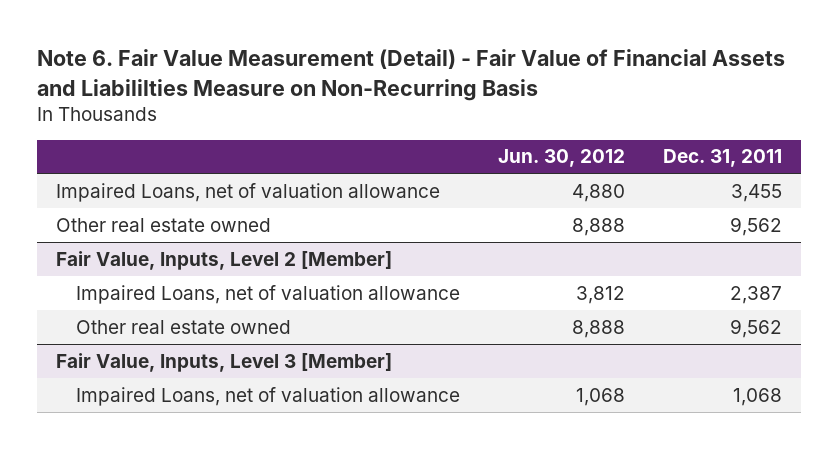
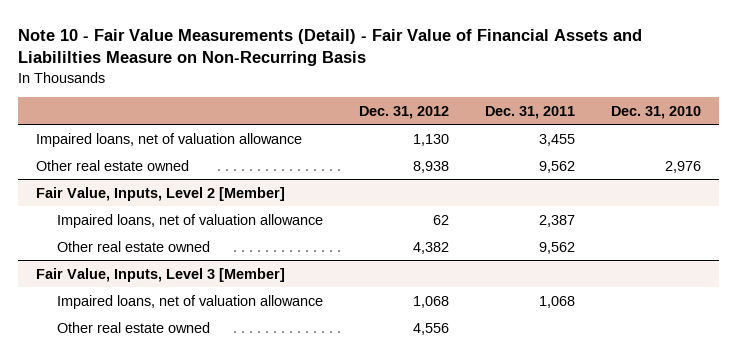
- Note 6. Fair Value Measurement (Detail) - Fair Value of Financial Assets and Liabililties Measure on Non-Recurring Basis
+ Note 10 - Fair Value Measurements (Detail) - Fair Value of Financial Assets and Liabililties Measure on Non-Recurring Basis
- | Jun. 30, 2012 | Dec. 31, 2011
+ | Dec. 31, 2012 | Dec. 31, 2011 | Dec. 31, 2010
- Impaired Loans, net of valuation allowance | 4,880 | 3,455
+ Impaired loans, net of valuation allowance | 1,130 | 3,455 |
@ Fair Value, Inputs, Level 2 [Member]
- Impaired Loans, net of valuation allowance | 3,812 | 2,387
+ Impaired loans, net of valuation allowance | 62 | 2,387 |
@ Fair Value, Inputs, Level 3 [Member]
- Impaired Loans, net of valuation allowance | 1,068 | 1,068
+ Impaired loans, net of valuation allowance | 1,068 | 1,068 |
+ Other real estate owned | 4,556 | |

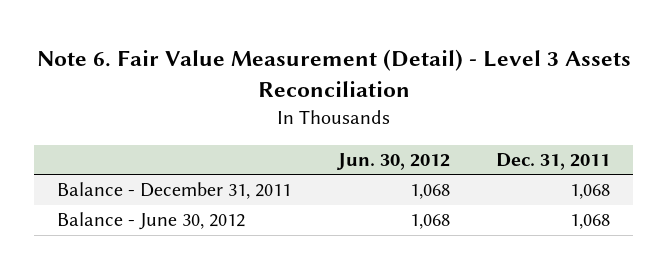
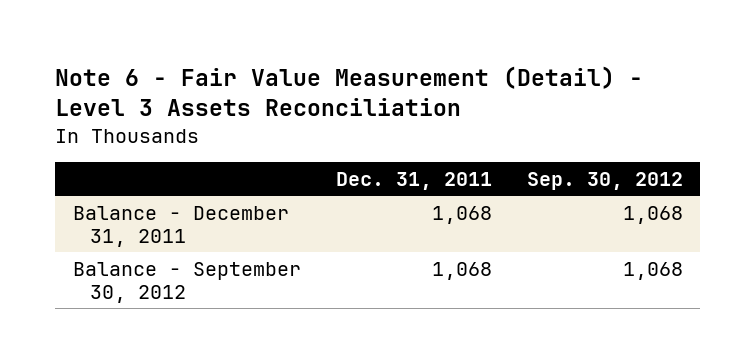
- Note 6. Fair Value Measurement (Detail) - Level 3 Assets Reconciliation
+ Note 6 - Fair Value Measurement (Detail) - Level 3 Assets Reconciliation
- | Jun. 30, 2012 | Dec. 31, 2011
+ | Dec. 31, 2011 | Sep. 30, 2012
- Balance - June 30, 2012 | 1,068 | 1,068
+ Balance - September 30, 2012 | 1,068 | 1,068

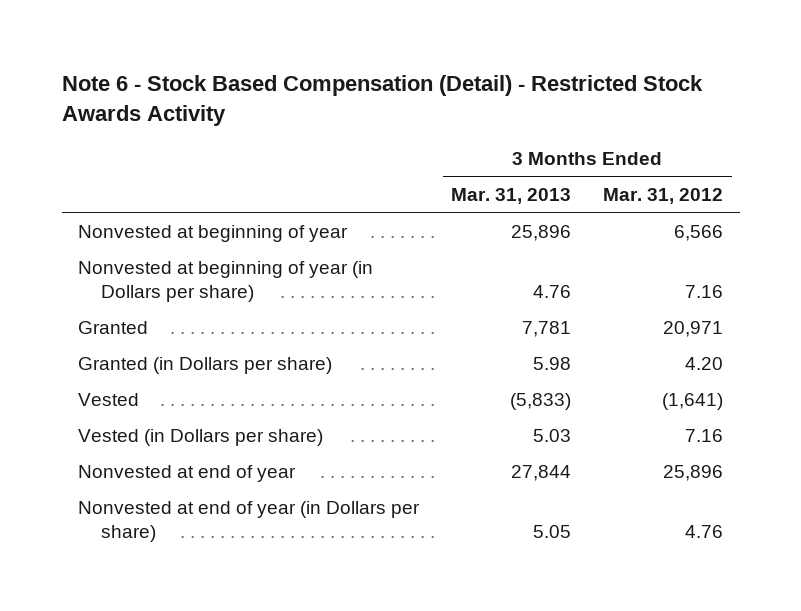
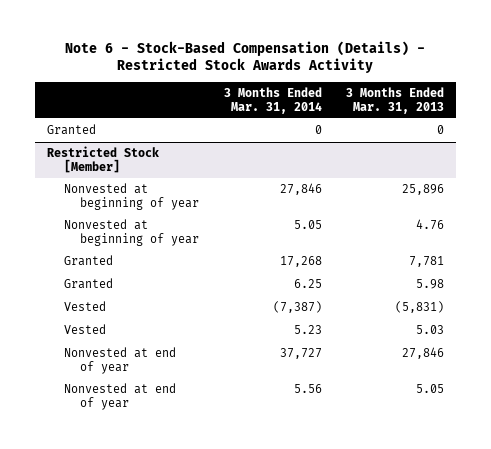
- Note 6 - Stock Based Compensation (Detail) - Restricted Stock Awards Activity
+ Note 6 - Stock-Based Compensation (Details) - Restricted Stock Awards Activity
- | 3 Months Ended Mar. 31, 2013 | 3 Months Ended Mar. 31, 2012
+ | 3 Months Ended Mar. 31, 2014 | 3 Months Ended Mar. 31, 2013
+ Granted | 0 | 0
+ Restricted Stock [Member]
- Nonvested at beginning of year (in Dollars per share) | 4.76 | 7.16
+ Nonvested at beginning of year | 5.05 | 4.76
- Granted (in Dollars per share) | 5.98 | 4.20
- Vested | (5,833) | (1,641)
- Vested (in Dollars per share) | 5.03 | 7.16
- Nonvested at end of year | 27,844 | 25,896
- Nonvested at end of year (in Dollars per share) | 5.05 | 4.76
+ Granted | 6.25 | 5.98
+ Vested | (7,387) | (5,831)
+ Vested | 5.23 | 5.03
+ Nonvested at end of year | 37,727 | 27,846
+ Nonvested at end of year | 5.56 | 5.05

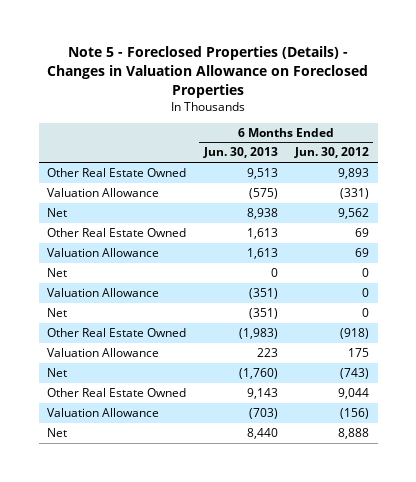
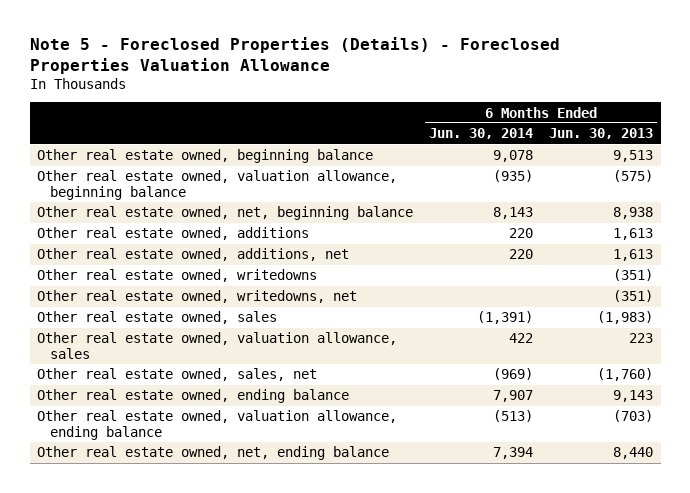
- Note 5 - Foreclosed Properties (Details) - Changes in Valuation Allowance on Foreclosed Properties
+ Note 5 - Foreclosed Properties (Details) - Foreclosed Properties Valuation Allowance
- | 6 Months Ended Jun. 30, 2013 | 6 Months Ended Jun. 30, 2012
+ | 6 Months Ended Jun. 30, 2014 | 6 Months Ended Jun. 30, 2013
- Other Real Estate Owned | 9,513 | 9,893
- Valuation Allowance | (575) | (331)
- Net | 8,938 | 9,562
- Other Real Estate Owned | 1,613 | 69
- Valuation Allowance | 1,613 | 69
- Net | 0 | 0
- Valuation Allowance | (351) | 0
- Net | (351) | 0
- Other Real Estate Owned | (1,983) | (918)
- Valuation Allowance | 223 | 175
- Net | (1,760) | (743)
- Other Real Estate Owned | 9,143 | 9,044
- Valuation Allowance | (703) | (156)
- Net | 8,440 | 8,888
+ Other real estate owned, beginning balance | 9,078 | 9,513
+ Other real estate owned, valuation allowance, beginning balance | (935) | (575)
+ Other real estate owned, net, beginning balance | 8,143 | 8,938
+ Other real estate owned, additions | 220 | 1,613
+ Other real estate owned, additions, net | 220 | 1,613
+ Other real estate owned, writedowns | | (351)
+ Other real estate owned, writedowns, net | | (351)
+ Other real estate owned, sales | (1,391) | (1,983)
+ Other real estate owned, valuation allowance, sales | 422 | 223
+ Other real estate owned, sales, net | (969) | (1,760)
+ Other real estate owned, ending balance | 7,907 | 9,143
+ Other real estate owned, valuation allowance, ending balance | (513) | (703)
+ Other real estate owned, net, ending balance | 7,394 | 8,440

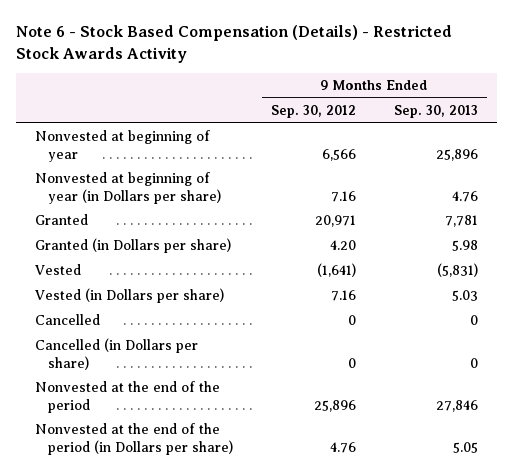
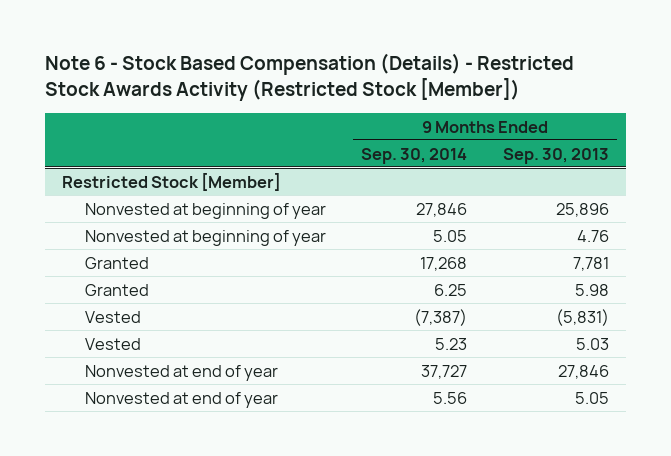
- Note 6 - Stock Based Compensation (Details) - Restricted Stock Awards Activity
+ Note 6 - Stock Based Compensation (Details) - Restricted Stock Awards Activity (Restricted Stock [Member])
- | 9 Months Ended Sep. 30, 2012 | 9 Months Ended Sep. 30, 2013
+ | 9 Months Ended Sep. 30, 2014 | 9 Months Ended Sep. 30, 2013
+ Restricted Stock [Member]
- Nonvested at beginning of year (in Dollars per share) | 7.16 | 4.76
+ Nonvested at beginning of year | 5.05 | 4.76
- Granted (in Dollars per share) | 4.20 | 5.98
+ Granted | 6.25 | 5.98
- Vested (in Dollars per share) | 7.16 | 5.03
- Cancelled | 0 | 0
- Cancelled (in Dollars per share) | 0 | 0
- Nonvested at the end of the period | 25,896 | 27,846
- Nonvested at the end of the period (in Dollars per share) | 4.76 | 5.05
+ Vested | 5.23 | 5.03
+ Nonvested at end of year | 37,727 | 27,846
+ Nonvested at end of year | 5.56 | 5.05

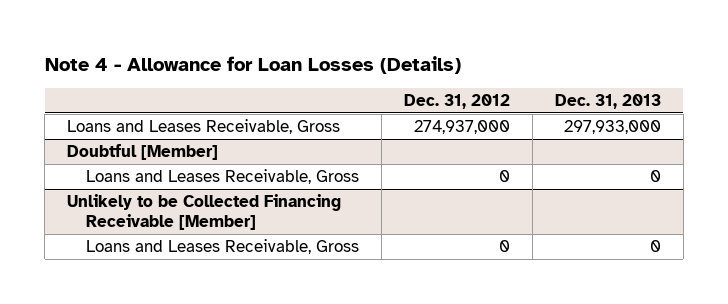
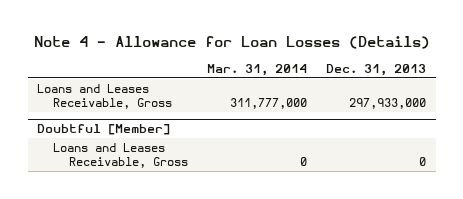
- | Dec. 31, 2012 | Dec. 31, 2013
+ | Mar. 31, 2014 | Dec. 31, 2013
- Unlikely to be Collected Financing Receivable [Member]
- Loans and Leases Receivable, Gross | 0 | 0

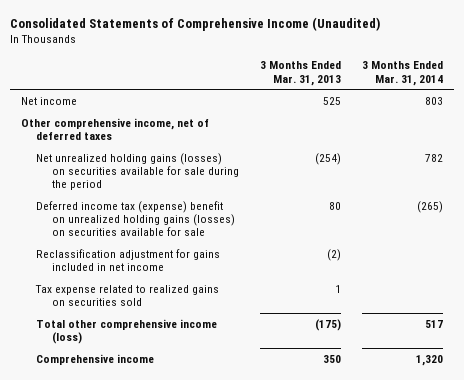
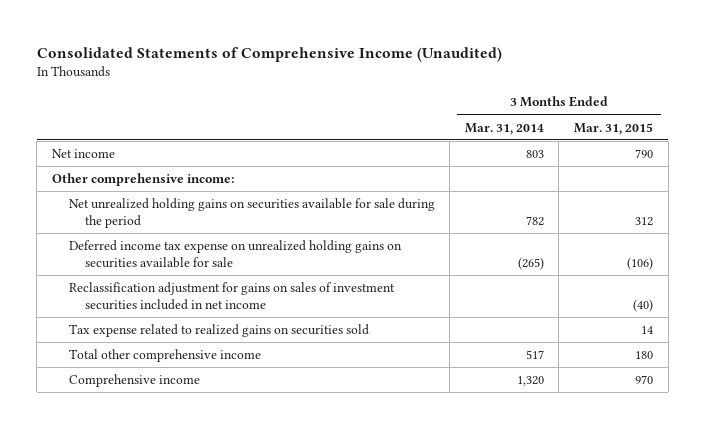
- | 3 Months Ended Mar. 31, 2013 | 3 Months Ended Mar. 31, 2014
+ | 3 Months Ended Mar. 31, 2014 | 3 Months Ended Mar. 31, 2015
- Other comprehensive income, net of deferred taxes
- Net unrealized holding gains (losses) on securities available for sale during the period | (254) | 782
- Deferred income tax (expense) benefit on unrealized holding gains (losses) on securities available for sale | 80 | (265)
- Reclassification adjustment for gains included in net income | (2) |
+ Other comprehensive income:
+ Net unrealized holding gains on securities available for sale during the period | 782 | 312
+ Deferred income tax expense on unrealized holding gains on securities available for sale | (265) | (106)
+ Reclassification adjustment for gains on sales of investment securities included in net income | | (40)
- Total other comprehensive income (loss) | (175) | 517
+ Total other comprehensive income | 517 | 180

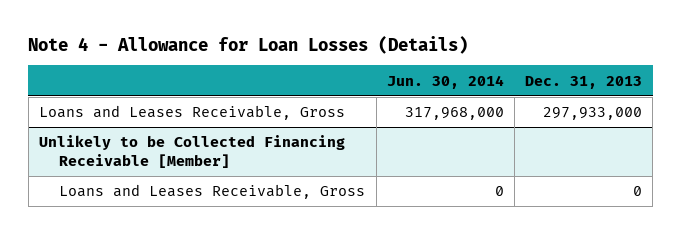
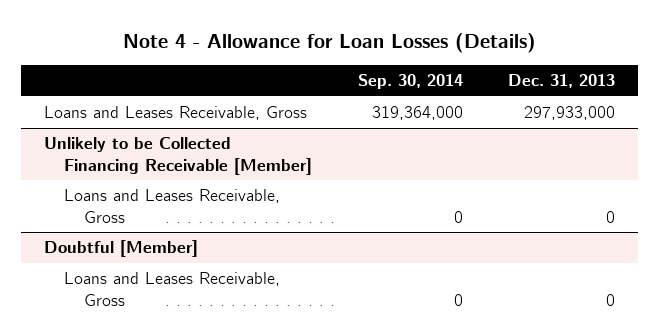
- | Jun. 30, 2014 | Dec. 31, 2013
+ | Sep. 30, 2014 | Dec. 31, 2013
+ Doubtful [Member]
+ Loans and Leases Receivable, Gross | 0 | 0

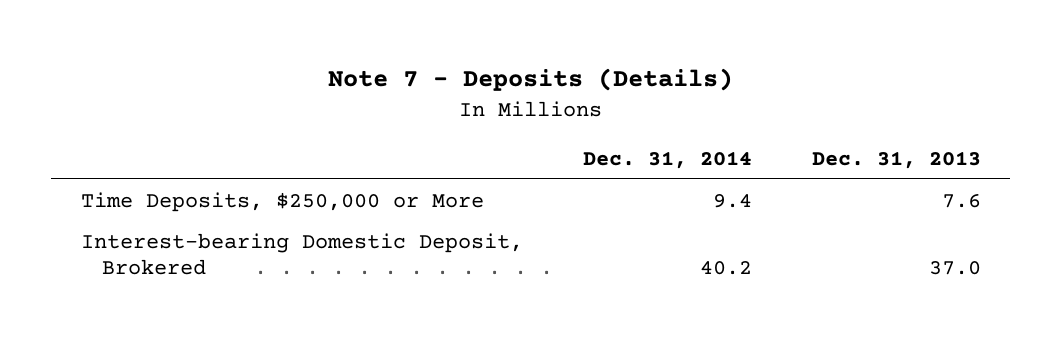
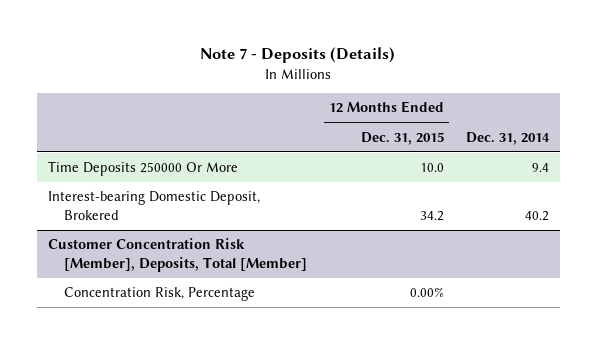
- | Dec. 31, 2014 | Dec. 31, 2013
+ | 12 Months Ended Dec. 31, 2015 | Dec. 31, 2014
- Time Deposits, $250,000 or More | 9.4 | 7.6
+ Time Deposits 250000 Or More | 10.0 | 9.4
+ Customer Concentration Risk [Member], Deposits, Total [Member]
+ Concentration Risk, Percentage | 0.00% |

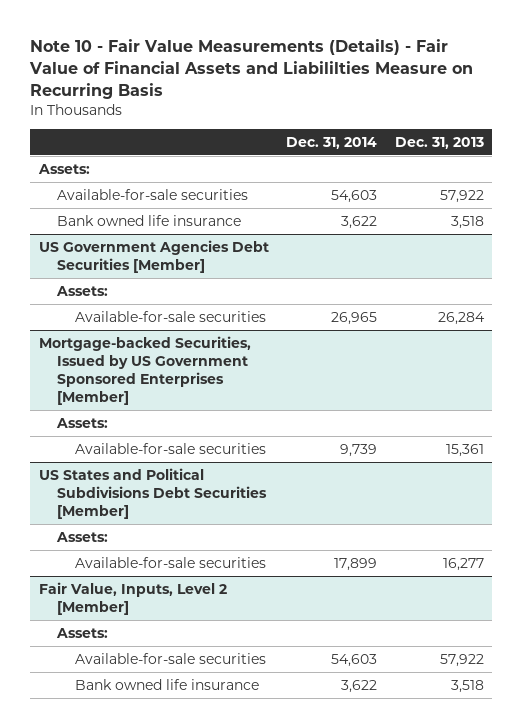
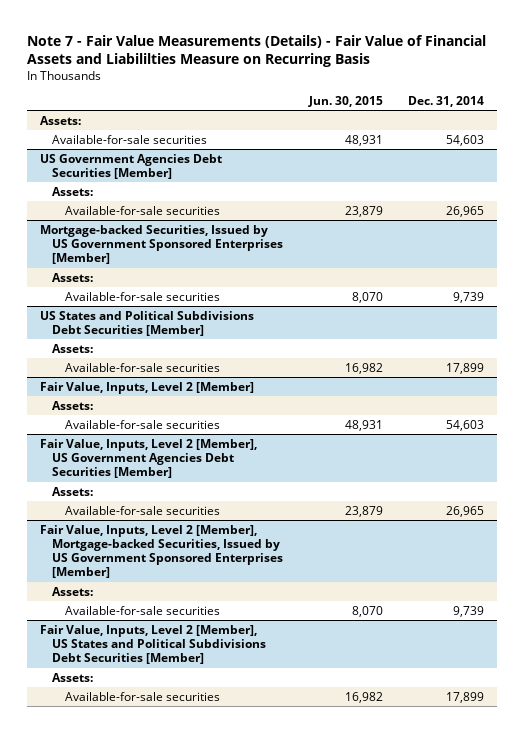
- Note 10 - Fair Value Measurements (Details) - Fair Value of Financial Assets and Liabililties Measure on Recurring Basis
+ Note 7 - Fair Value Measurements (Details) - Fair Value of Financial Assets and Liabililties Measure on Recurring Basis
- | Dec. 31, 2014 | Dec. 31, 2013
+ | Jun. 30, 2015 | Dec. 31, 2014
- Bank owned life insurance | 3,622 | 3,518
@ Fair Value, Inputs, Level 2 [Member]
- Bank owned life insurance | 3,622 | 3,518
+ Fair Value, Inputs, Level 2 [Member], US Government Agencies Debt Securities [Member]
+ Assets:
+ Available-for-sale securities | 23,879 | 26,965
+ Fair Value, Inputs, Level 2 [Member], Mortgage-backed Securities, Issued by US Government Sponsored Enterprises [Member]
+ Assets:
+ Available-for-sale securities | 8,070 | 9,739
+ Fair Value, Inputs, Level 2 [Member], US States and Political Subdivisions Debt Securities [Member]
+ Assets:
+ Available-for-sale securities | 16,982 | 17,899

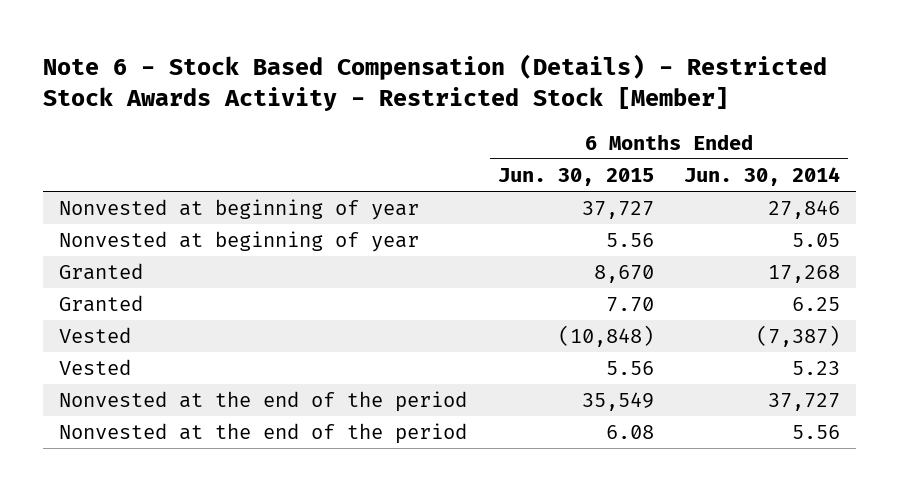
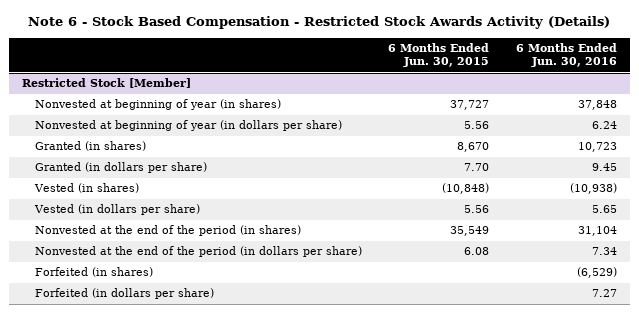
- Note 6 - Stock Based Compensation (Details) - Restricted Stock Awards Activity - Restricted Stock [Member]
+ Note 6 - Stock Based Compensation - Restricted Stock Awards Activity (Details)
- | 6 Months Ended Jun. 30, 2015 | 6 Months Ended Jun. 30, 2014
+ | 6 Months Ended Jun. 30, 2015 | 6 Months Ended Jun. 30, 2016
- Nonvested at beginning of year | 37,727 | 27,846
- Nonvested at beginning of year | 5.56 | 5.05
- Granted | 8,670 | 17,268
- Granted | 7.70 | 6.25
- Vested | (10,848) | (7,387)
- Vested | 5.56 | 5.23
- Nonvested at the end of the period | 35,549 | 37,727
- Nonvested at the end of the period | 6.08 | 5.56
+ Restricted Stock [Member]
+ Nonvested at beginning of year (in shares) | 37,727 | 37,848
+ Nonvested at beginning of year (in dollars per share) | 5.56 | 6.24
+ Granted (in shares) | 8,670 | 10,723
+ Granted (in dollars per share) | 7.70 | 9.45
+ Vested (in shares) | (10,848) | (10,938)
+ Vested (in dollars per share) | 5.56 | 5.65
+ Nonvested at the end of the period (in shares) | 35,549 | 31,104
+ Nonvested at the end of the period (in dollars per share) | 6.08 | 7.34
+ Forfeited (in shares) | | (6,529)
+ Forfeited (in dollars per share) | | 7.27

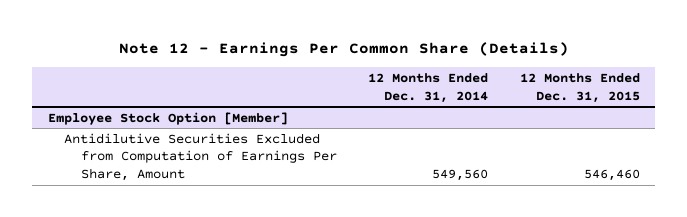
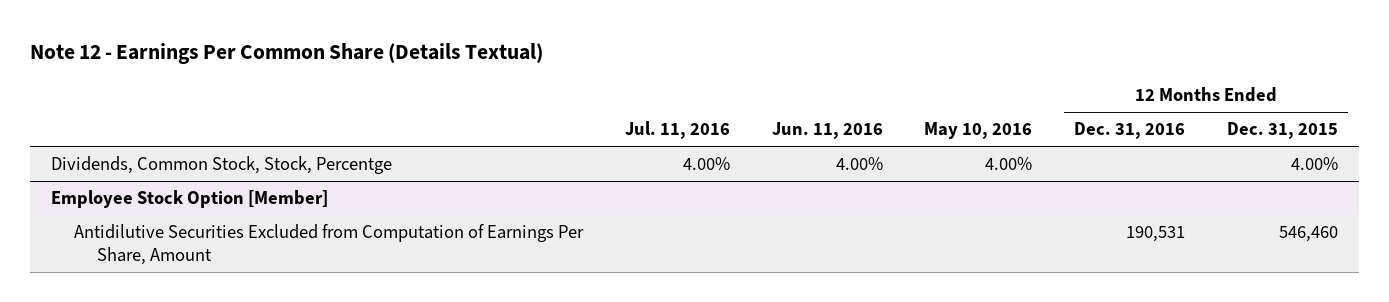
- Note 12 - Earnings Per Common Share (Details)
+ Note 12 - Earnings Per Common Share (Details Textual)
- | 12 Months Ended Dec. 31, 2014 | 12 Months Ended Dec. 31, 2015
+ | Jul. 11, 2016 | Jun. 11, 2016 | May 10, 2016 | 12 Months Ended Dec. 31, 2016 | 12 Months Ended Dec. 31, 2015
+ Dividends, Common Stock, Stock, Percentge | 4.00% | 4.00% | 4.00% | | 4.00%

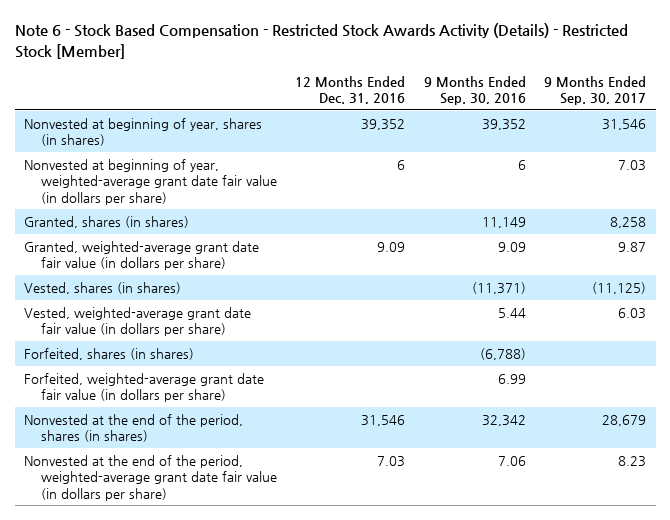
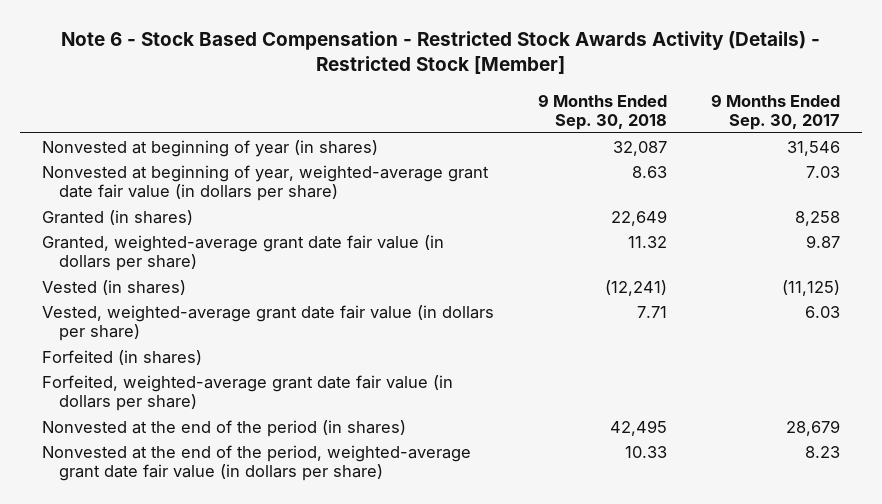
- | 12 Months Ended Dec. 31, 2016 | 9 Months Ended Sep. 30, 2016 | 9 Months Ended Sep. 30, 2017
+ | 9 Months Ended Sep. 30, 2018 | 9 Months Ended Sep. 30, 2017
- Nonvested at beginning of year, shares (in shares) | 39,352 | 39,352 | 31,546
+ Nonvested at beginning of year (in shares) | 32,087 | 31,546
- Granted, shares (in shares) | | 11,149 | 8,258
+ Granted (in shares) | 22,649 | 8,258
- Vested, shares (in shares) | | (11,371) | (11,125)
+ Vested (in shares) | (12,241) | (11,125)
- Forfeited, shares (in shares) | | (6,788) |
+ Forfeited (in shares)
- Nonvested at the end of the period, shares (in shares) | 31,546 | 32,342 | 28,679
+ Nonvested at the end of the period (in shares) | 42,495 | 28,679

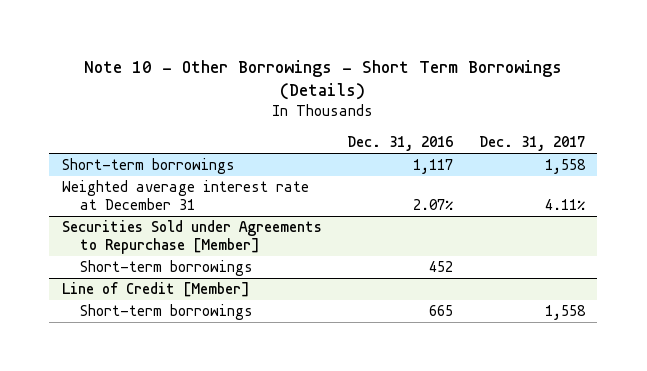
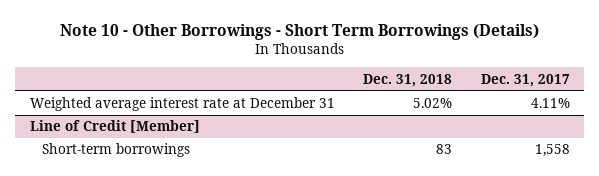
- | Dec. 31, 2016 | Dec. 31, 2017
+ | Dec. 31, 2018 | Dec. 31, 2017
- Short-term borrowings | 1,117 | 1,558
- Securities Sold under Agreements to Repurchase [Member]
- Short-term borrowings | 452 |

